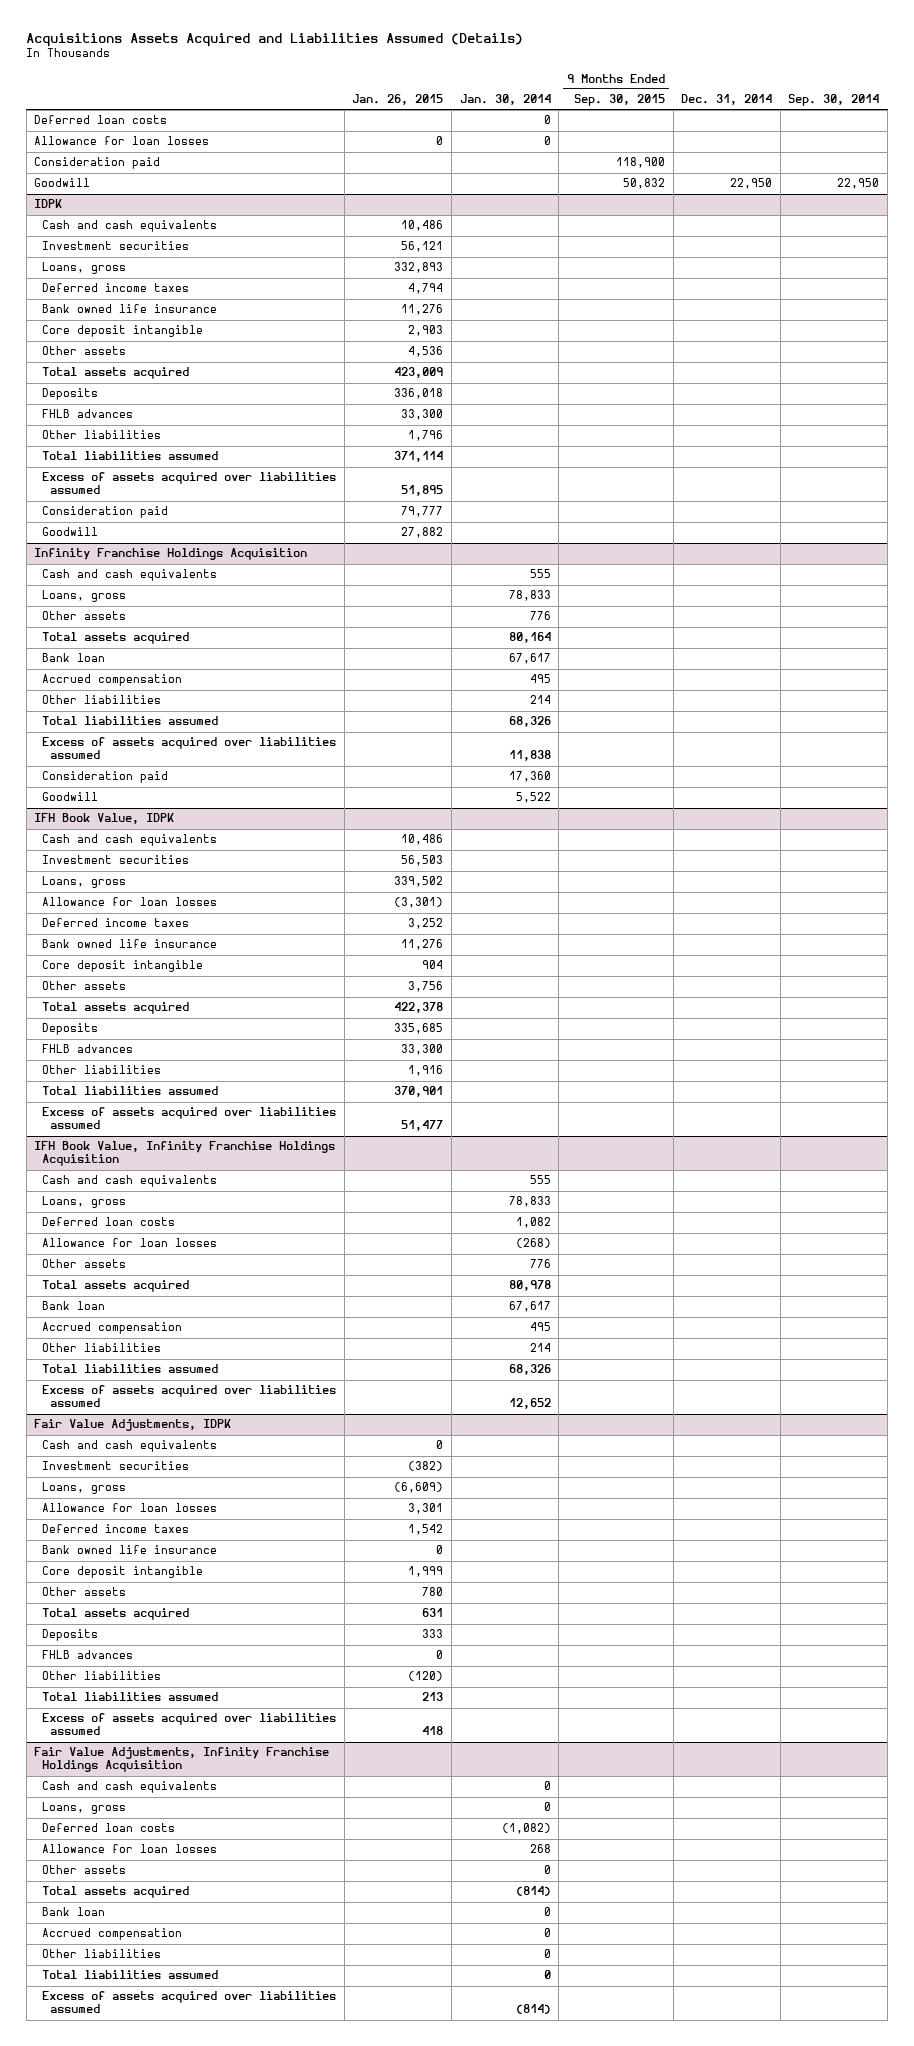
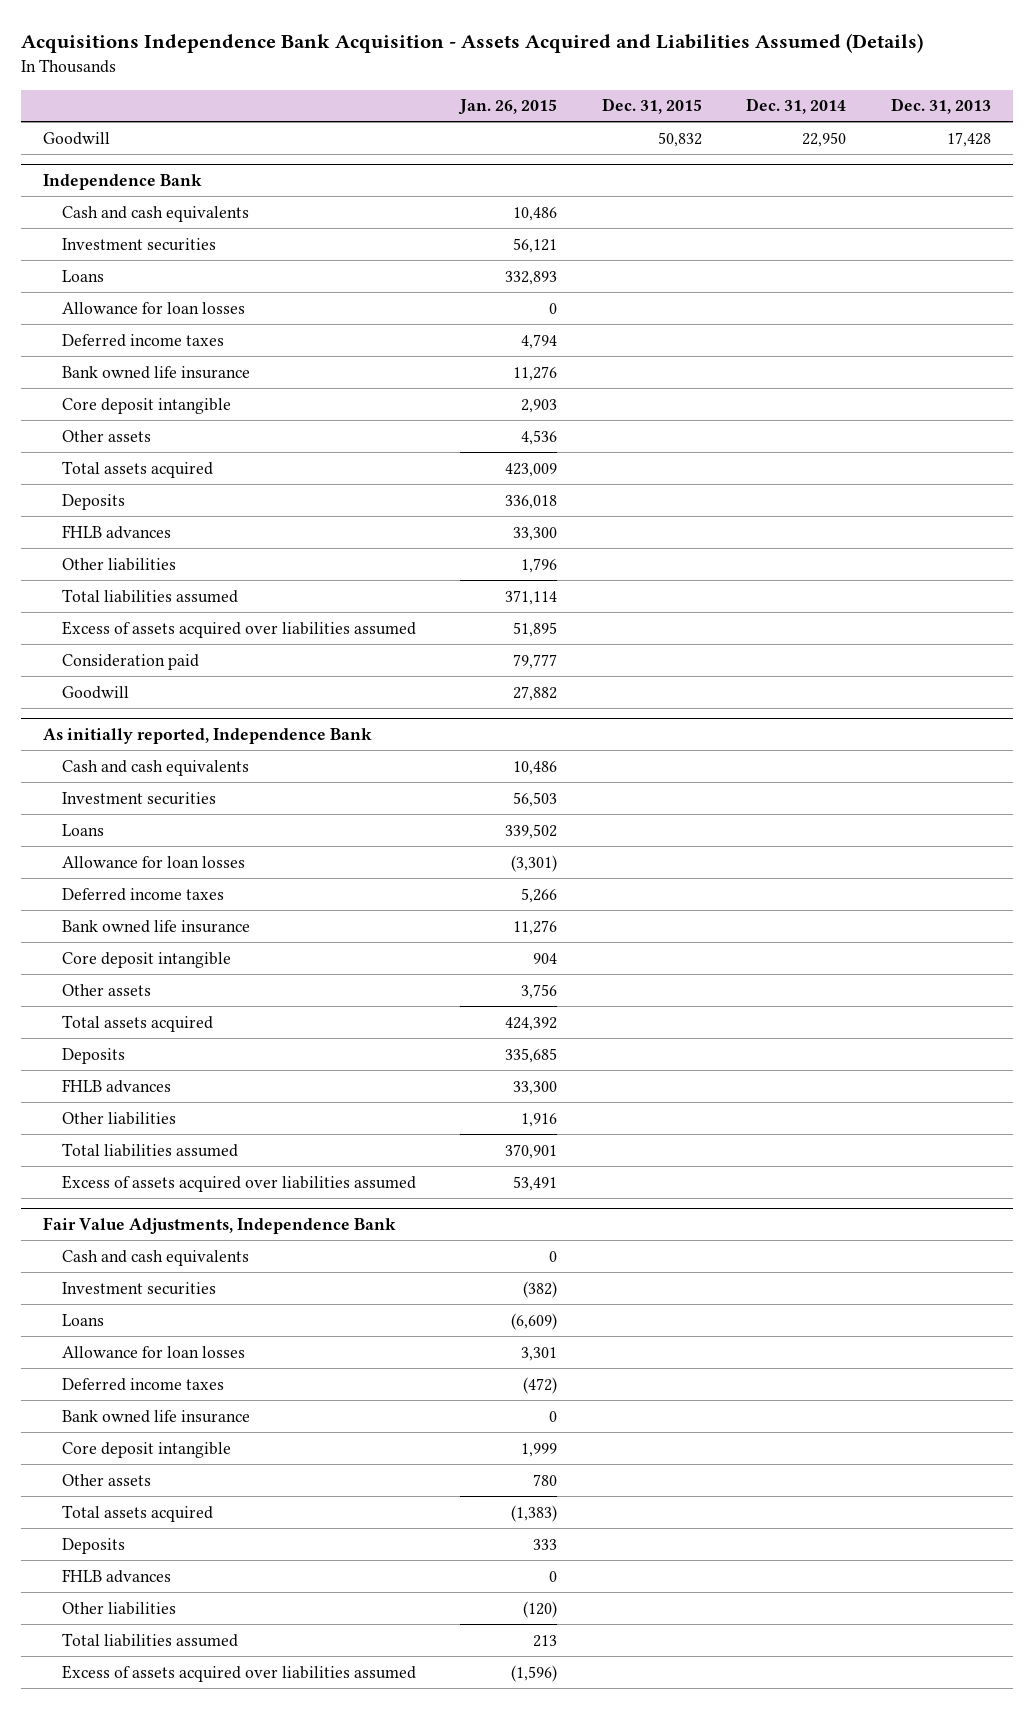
- Acquisitions Assets Acquired and Liabilities Assumed (Details)
+ Acquisitions Independence Bank Acquisition - Assets Acquired and Liabilities Assumed (Details)
- | Jan. 26, 2015 | Jan. 30, 2014 | 9 Months Ended Sep. 30, 2015 | Dec. 31, 2014 | Sep. 30, 2014
+ | Jan. 26, 2015 | Dec. 31, 2015 | Dec. 31, 2014 | Dec. 31, 2013
- Deferred loan costs | | 0 | | |
- Allowance for loan losses | 0 | 0 | | |
- Consideration paid | | | 118,900 | |
- IDPK
+ Independence Bank
- Loans, gross | 332,893 | | | |
+ Loans | 332,893 | | |
+ Allowance for loan losses | 0 | | |
- Infinity Franchise Holdings Acquisition
- Cash and cash equivalents | | 555 | | |
- Loans, gross | | 78,833 | | |
- Other assets | | 776 | | |
- Total assets acquired | | 80,164 | | |
- Bank loan | | 67,617 | | |
- Accrued compensation | | 495 | | |
- Other liabilities | | 214 | | |
- Total liabilities assumed | | 68,326 | | |
- Excess of assets acquired over liabilities assumed | | 11,838 | | |
- Consideration paid | | 17,360 | | |
- Goodwill | | 5,522 | | |
- IFH Book Value, IDPK
+ As initially reported, Independence Bank
- Loans, gross | 339,502 | | | |
+ Loans | 339,502 | | |
- Deferred income taxes | 3,252 | | | |
+ Deferred income taxes | 5,266 | | |
- Total assets acquired | 422,378 | | | |
+ Total assets acquired | 424,392 | | |
- Excess of assets acquired over liabilities assumed | 51,477 | | | |
- IFH Book Value, Infinity Franchise Holdings Acquisition
- Cash and cash equivalents | | 555 | | |
- Loans, gross | | 78,833 | | |
- Deferred loan costs | | 1,082 | | |
- Allowance for loan losses | | (268) | | |
- Other assets | | 776 | | |
- Total assets acquired | | 80,978 | | |
- Bank loan | | 67,617 | | |
- Accrued compensation | | 495 | | |
- Other liabilities | | 214 | | |
- Total liabilities assumed | | 68,326 | | |
- Excess of assets acquired over liabilities assumed | | 12,652 | | |
- Fair Value Adjustments, IDPK
+ Excess of assets acquired over liabilities assumed | 53,491 | | |
+ Fair Value Adjustments, Independence Bank
- Loans, gross | (6,609) | | | |
+ Loans | (6,609) | | |
- Deferred income taxes | 1,542 | | | |
+ Deferred income taxes | (472) | | |
- Total assets acquired | 631 | | | |
+ Total assets acquired | (1,383) | | |
- Excess of assets acquired over liabilities assumed | 418 | | | |
- Fair Value Adjustments, Infinity Franchise Holdings Acquisition
- Cash and cash equivalents | | 0 | | |
- Loans, gross | | 0 | | |
- Deferred loan costs | | (1,082) | | |
- Allowance for loan losses | | 268 | | |
- Other assets | | 0 | | |
- Total assets acquired | | (814) | | |
- Bank loan | | 0 | | |
- Accrued compensation | | 0 | | |
- Other liabilities | | 0 | | |
- Total liabilities assumed | | 0 | | |
- Excess of assets acquired over liabilities assumed | | (814) | | |
+ Excess of assets acquired over liabilities assumed | (1,596) | | |

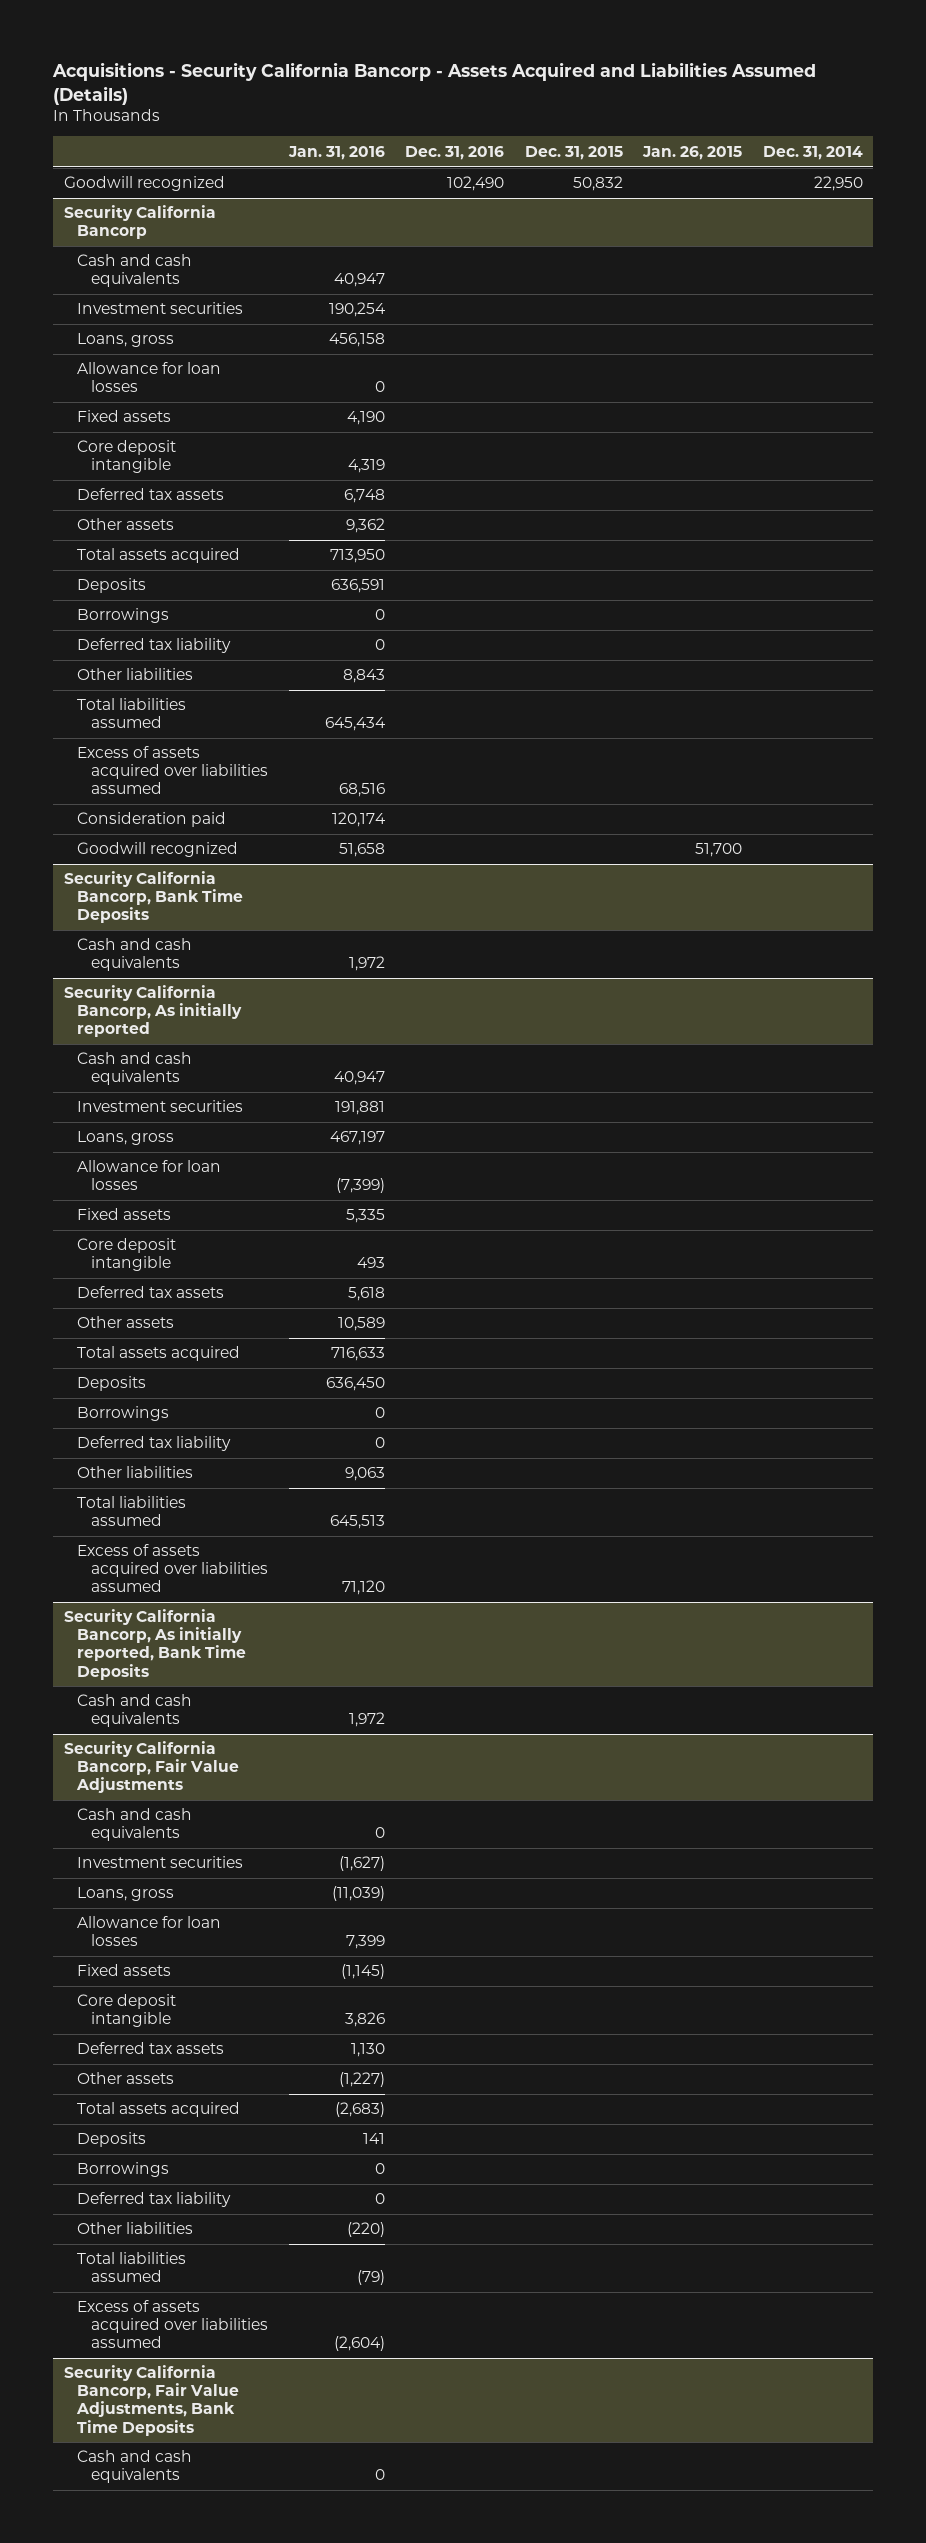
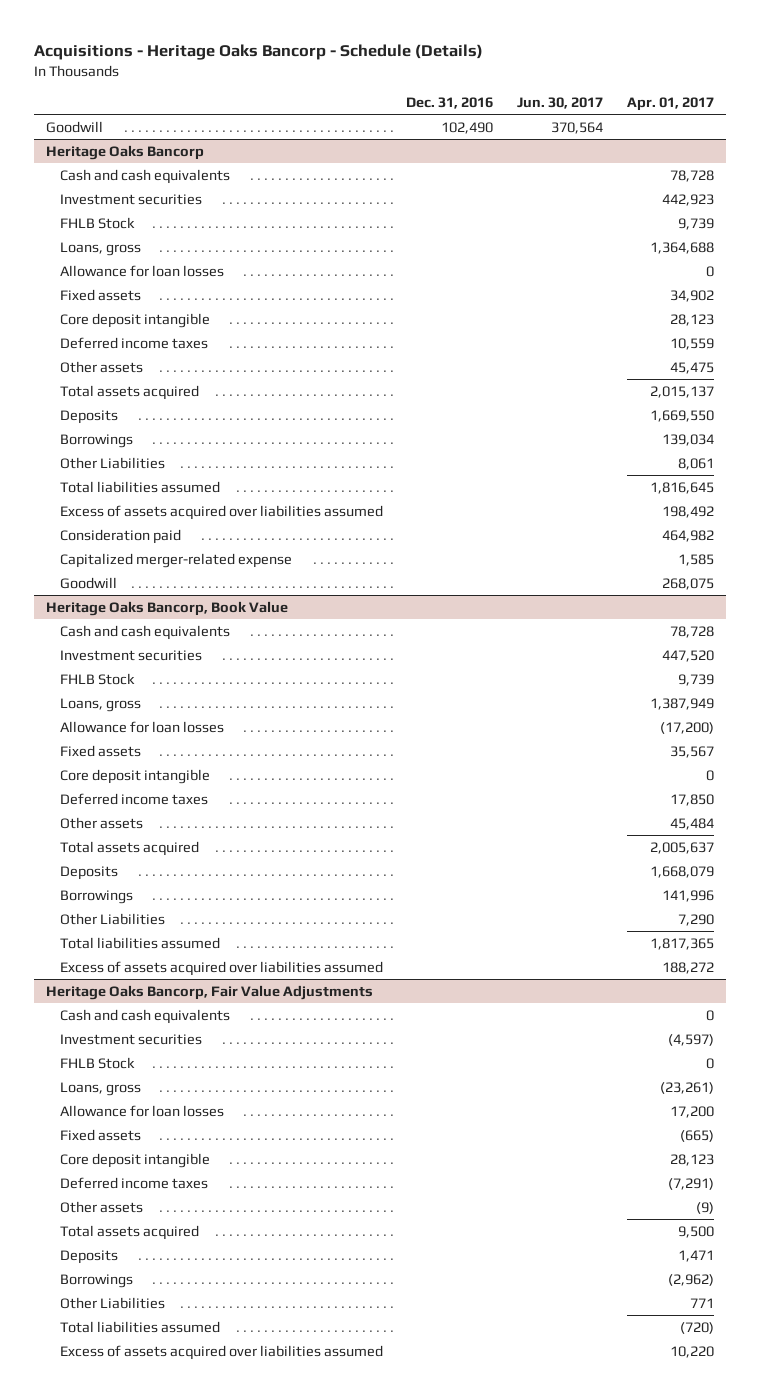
- Acquisitions - Security California Bancorp - Assets Acquired and Liabilities Assumed (Details)
+ Acquisitions - Heritage Oaks Bancorp - Schedule (Details)
- | Jan. 31, 2016 | Dec. 31, 2016 | Dec. 31, 2015 | Jan. 26, 2015 | Dec. 31, 2014
+ | Dec. 31, 2016 | Jun. 30, 2017 | Apr. 01, 2017
- Goodwill recognized | | 102,490 | 50,832 | | 22,950
- Security California Bancorp
- Cash and cash equivalents | 40,947 | | | |
- Investment securities | 190,254 | | | |
- Loans, gross | 456,158 | | | |
- Allowance for loan losses | 0 | | | |
- Fixed assets | 4,190 | | | |
- Core deposit intangible | 4,319 | | | |
- Deferred tax assets | 6,748 | | | |
- Other assets | 9,362 | | | |
- Total assets acquired | 713,950 | | | |
- Deposits | 636,591 | | | |
- Borrowings | 0 | | | |
- Deferred tax liability | 0 | | | |
- Other liabilities | 8,843 | | | |
- Total liabilities assumed | 645,434 | | | |
- Excess of assets acquired over liabilities assumed | 68,516 | | | |
- Consideration paid | 120,174 | | | |
- Goodwill recognized | 51,658 | | | 51,700 |
- Security California Bancorp, Bank Time Deposits
- Cash and cash equivalents | 1,972 | | | |
- Security California Bancorp, As initially reported
- Cash and cash equivalents | 40,947 | | | |
- Investment securities | 191,881 | | | |
- Loans, gross | 467,197 | | | |
- Allowance for loan losses | (7,399) | | | |
- Fixed assets | 5,335 | | | |
- Core deposit intangible | 493 | | | |
- Deferred tax assets | 5,618 | | | |
- Other assets | 10,589 | | | |
- Total assets acquired | 716,633 | | | |
- Deposits | 636,450 | | | |
- Borrowings | 0 | | | |
- Deferred tax liability | 0 | | | |
- Other liabilities | 9,063 | | | |
- Total liabilities assumed | 645,513 | | | |
- Excess of assets acquired over liabilities assumed | 71,120 | | | |
- Security California Bancorp, As initially reported, Bank Time Deposits
- Cash and cash equivalents | 1,972 | | | |
- Security California Bancorp, Fair Value Adjustments
+ Goodwill | 102,490 | 370,564 |
+ Heritage Oaks Bancorp
+ Cash and cash equivalents | | | 78,728
+ Investment securities | | | 442,923
+ FHLB Stock | | | 9,739
+ Loans, gross | | | 1,364,688
+ Allowance for loan losses | | | 0
+ Fixed assets | | | 34,902
+ Core deposit intangible | | | 28,123
+ Deferred income taxes | | | 10,559
+ Other assets | | | 45,475
+ Total assets acquired | | | 2,015,137
+ Deposits | | | 1,669,550
+ Borrowings | | | 139,034
+ Other Liabilities | | | 8,061
+ Total liabilities assumed | | | 1,816,645
+ Excess of assets acquired over liabilities assumed | | | 198,492
+ Consideration paid | | | 464,982
+ Capitalized merger-related expense | | | 1,585
+ Goodwill | | | 268,075
+ Heritage Oaks Bancorp, Book Value
+ Cash and cash equivalents | | | 78,728
+ Investment securities | | | 447,520
+ FHLB Stock | | | 9,739
+ Loans, gross | | | 1,387,949
+ Allowance for loan losses | | | (17,200)
+ Fixed assets | | | 35,567
+ Core deposit intangible | | | 0
+ Deferred income taxes | | | 17,850
+ Other assets | | | 45,484
+ Total assets acquired | | | 2,005,637
+ Deposits | | | 1,668,079
+ Borrowings | | | 141,996
+ Other Liabilities | | | 7,290
+ Total liabilities assumed | | | 1,817,365
+ Excess of assets acquired over liabilities assumed | | | 188,272
+ Heritage Oaks Bancorp, Fair Value Adjustments
+ FHLB Stock | | | 0
- Deferred tax assets | 1,130 | | | |
+ Deferred income taxes | | | (7,291)
- Deferred tax liability | 0 | | | |
- Other liabilities | (220) | | | |
+ Other Liabilities | | | 771
- Security California Bancorp, Fair Value Adjustments, Bank Time Deposits
- Cash and cash equivalents | 0 | | | |

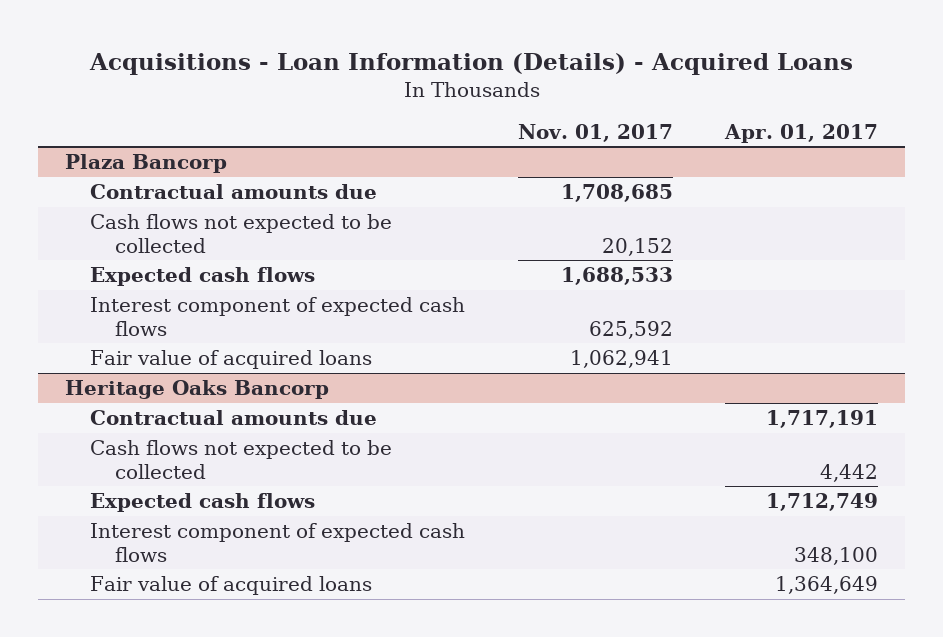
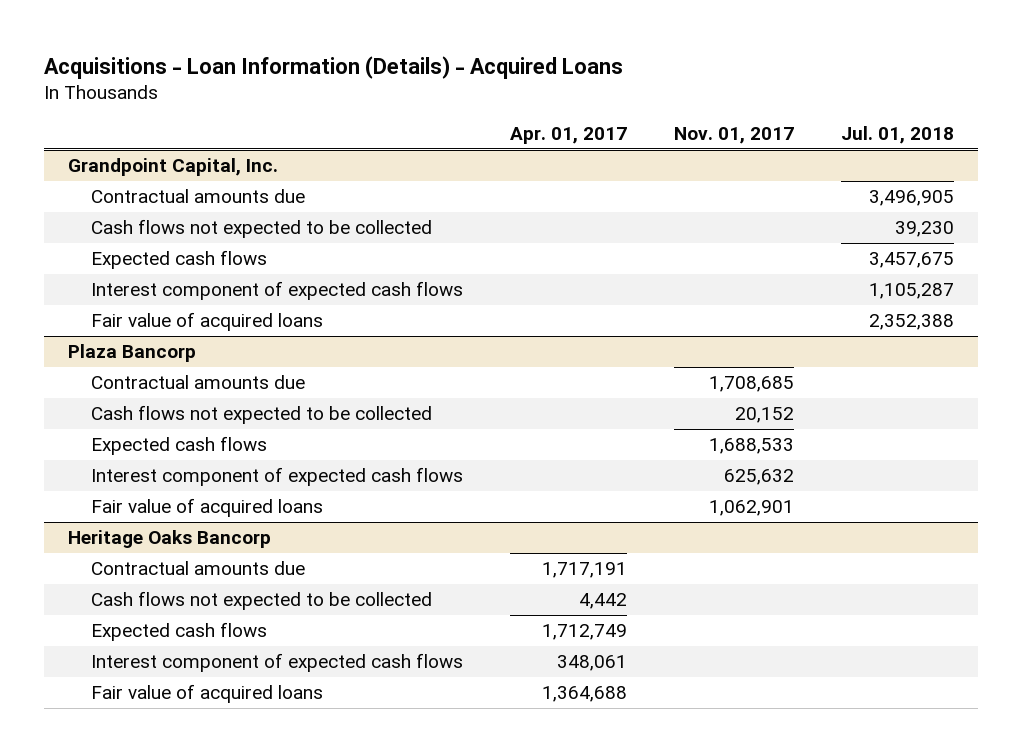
- | Nov. 01, 2017 | Apr. 01, 2017
+ | Apr. 01, 2017 | Nov. 01, 2017 | Jul. 01, 2018
+ Grandpoint Capital, Inc.
+ Contractual amounts due | | | 3,496,905
+ Cash flows not expected to be collected | | | 39,230
+ Expected cash flows | | | 3,457,675
+ Interest component of expected cash flows | | | 1,105,287
+ Fair value of acquired loans | | | 2,352,388
@ Plaza Bancorp
- Interest component of expected cash flows | 625,592 |
- Fair value of acquired loans | 1,062,941 |
+ Interest component of expected cash flows | | 625,632 |
+ Fair value of acquired loans | | 1,062,901 |
@ Heritage Oaks Bancorp
- Interest component of expected cash flows | | 348,100
- Fair value of acquired loans | | 1,364,649
+ Interest component of expected cash flows | 348,061 | |
+ Fair value of acquired loans | 1,364,688 | |

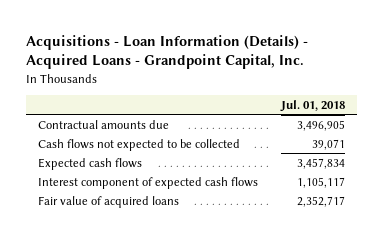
- Acquisitions - Loan Information (Details) - Acquired Loans
+ Acquisitions - Loan Information (Details) - Acquired Loans - Grandpoint Capital, Inc.
- | Apr. 01, 2017 | Nov. 01, 2017 | Jul. 01, 2018
+ | Jul. 01, 2018
- Grandpoint Capital, Inc.
- Cash flows not expected to be collected | | | 39,230
- Expected cash flows | | | 3,457,675
- Interest component of expected cash flows | | | 1,105,287
- Fair value of acquired loans | | | 2,352,388
- Plaza Bancorp
- Contractual amounts due | | 1,708,685 |
- Cash flows not expected to be collected | | 20,152 |
- Expected cash flows | | 1,688,533 |
- Interest component of expected cash flows | | 625,632 |
- Fair value of acquired loans | | 1,062,901 |
- Heritage Oaks Bancorp
- Contractual amounts due | 1,717,191 | |
- Cash flows not expected to be collected | 4,442 | |
- Expected cash flows | 1,712,749 | |
- Interest component of expected cash flows | 348,061 | |
- Fair value of acquired loans | 1,364,688 | |
+ Cash flows not expected to be collected | 39,071
+ Expected cash flows | 3,457,834
+ Interest component of expected cash flows | 1,105,117
+ Fair value of acquired loans | 2,352,717

